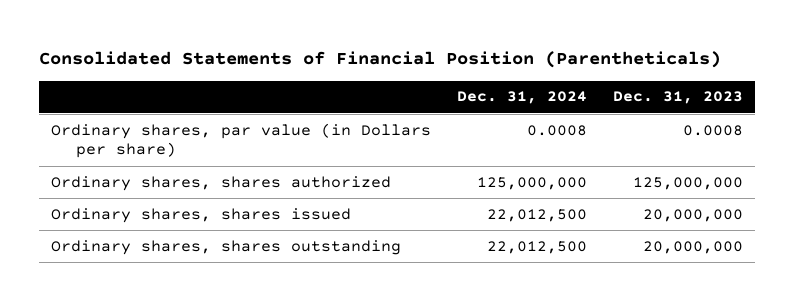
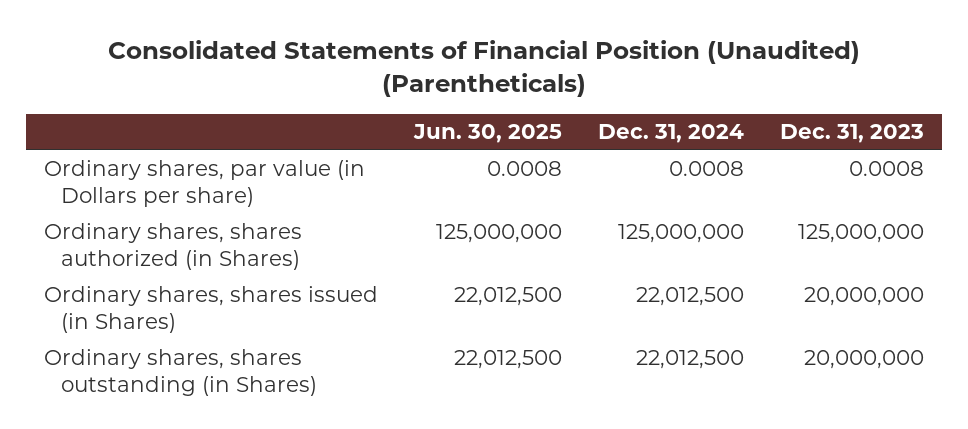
- Consolidated Statements of Financial Position (Parentheticals)
+ Consolidated Statements of Financial Position (Unaudited) (Parentheticals)
- | Dec. 31, 2024 | Dec. 31, 2023
+ | Jun. 30, 2025 | Dec. 31, 2024 | Dec. 31, 2023
- Ordinary shares, shares authorized | 125,000,000 | 125,000,000
- Ordinary shares, shares issued | 22,012,500 | 20,000,000
- Ordinary shares, shares outstanding | 22,012,500 | 20,000,000
+ Ordinary shares, shares authorized (in Shares) | 125,000,000 | 125,000,000 | 125,000,000
+ Ordinary shares, shares issued (in Shares) | 22,012,500 | 22,012,500 | 20,000,000
+ Ordinary shares, shares outstanding (in Shares) | 22,012,500 | 22,012,500 | 20,000,000

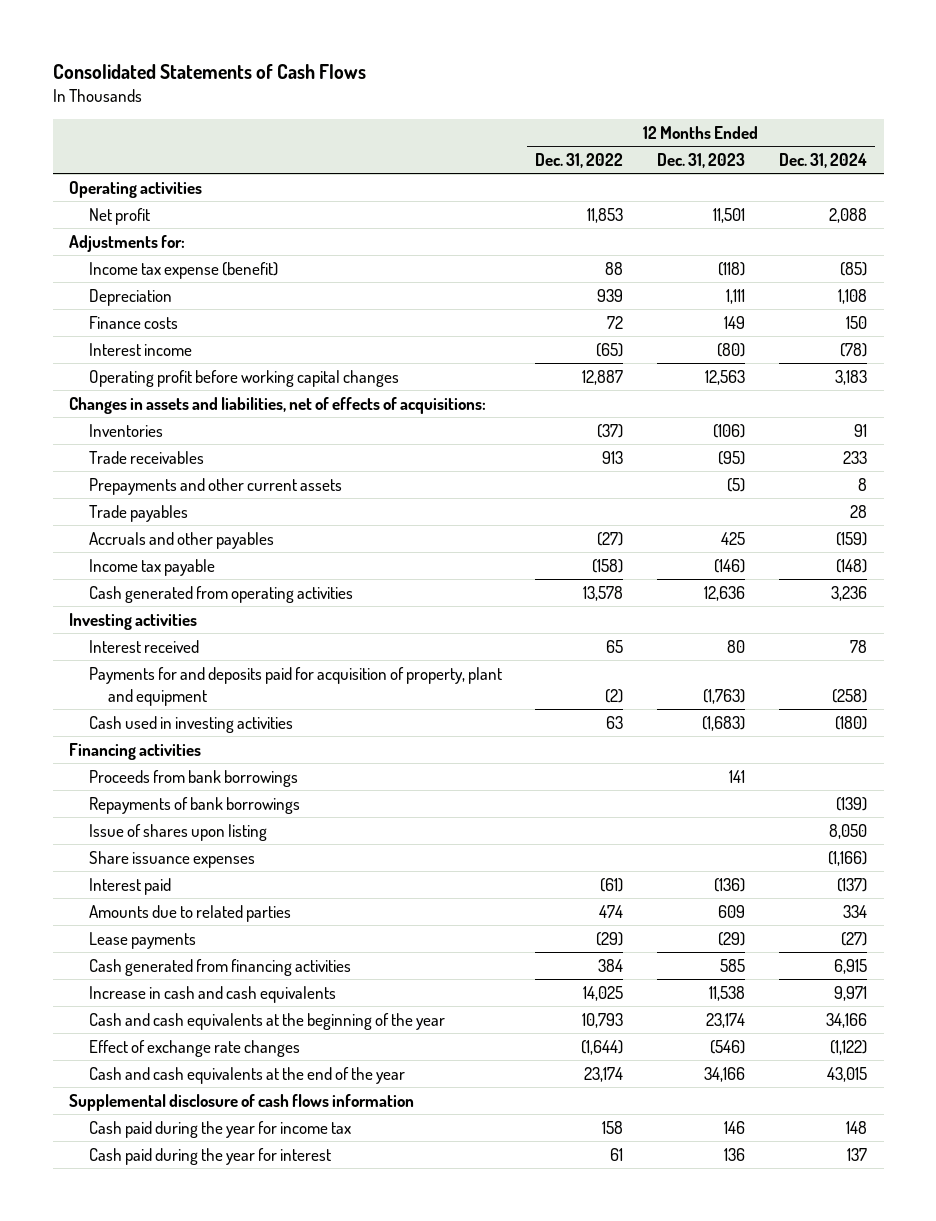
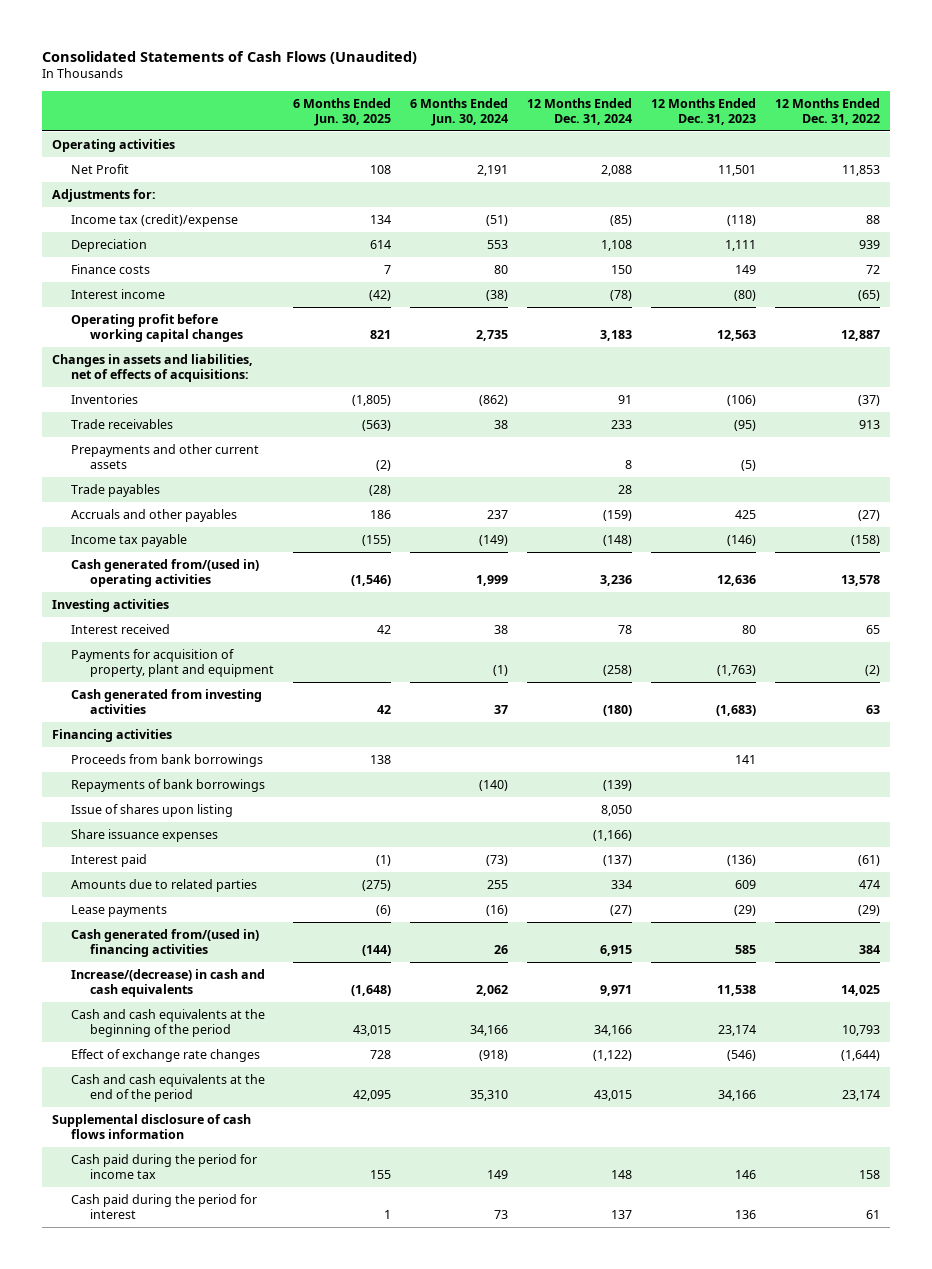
- Consolidated Statements of Cash Flows
+ Consolidated Statements of Cash Flows (Unaudited)
- | 12 Months Ended Dec. 31, 2022 | 12 Months Ended Dec. 31, 2023 | 12 Months Ended Dec. 31, 2024
+ | 6 Months Ended Jun. 30, 2025 | 6 Months Ended Jun. 30, 2024 | 12 Months Ended Dec. 31, 2024 | 12 Months Ended Dec. 31, 2023 | 12 Months Ended Dec. 31, 2022
- Net profit | 11,853 | 11,501 | 2,088
+ Net Profit | 108 | 2,191 | 2,088 | 11,501 | 11,853
- Income tax expense (benefit) | 88 | (118) | (85)
+ Income tax (credit)/expense | 134 | (51) | (85) | (118) | 88
- Cash generated from operating activities | 13,578 | 12,636 | 3,236
+ Cash generated from/(used in) operating activities | (1,546) | 1,999 | 3,236 | 12,636 | 13,578
- Payments for and deposits paid for acquisition of property, plant and equipment | (2) | (1,763) | (258)
- Cash used in investing activities | 63 | (1,683) | (180)
+ Payments for acquisition of property, plant and equipment | | (1) | (258) | (1,763) | (2)
+ Cash generated from investing activities | 42 | 37 | (180) | (1,683) | 63
- Cash generated from financing activities | 384 | 585 | 6,915
- Increase in cash and cash equivalents | 14,025 | 11,538 | 9,971
- Cash and cash equivalents at the beginning of the year | 10,793 | 23,174 | 34,166
+ Cash generated from/(used in) financing activities | (144) | 26 | 6,915 | 585 | 384
+ Increase/(decrease) in cash and cash equivalents | (1,648) | 2,062 | 9,971 | 11,538 | 14,025
+ Cash and cash equivalents at the beginning of the period | 43,015 | 34,166 | 34,166 | 23,174 | 10,793
- Cash and cash equivalents at the end of the year | 23,174 | 34,166 | 43,015
+ Cash and cash equivalents at the end of the period | 42,095 | 35,310 | 43,015 | 34,166 | 23,174
- Cash paid during the year for income tax | 158 | 146 | 148
- Cash paid during the year for interest | 61 | 136 | 137
+ Cash paid during the period for income tax | 155 | 149 | 148 | 146 | 158
+ Cash paid during the period for interest | 1 | 73 | 137 | 136 | 61

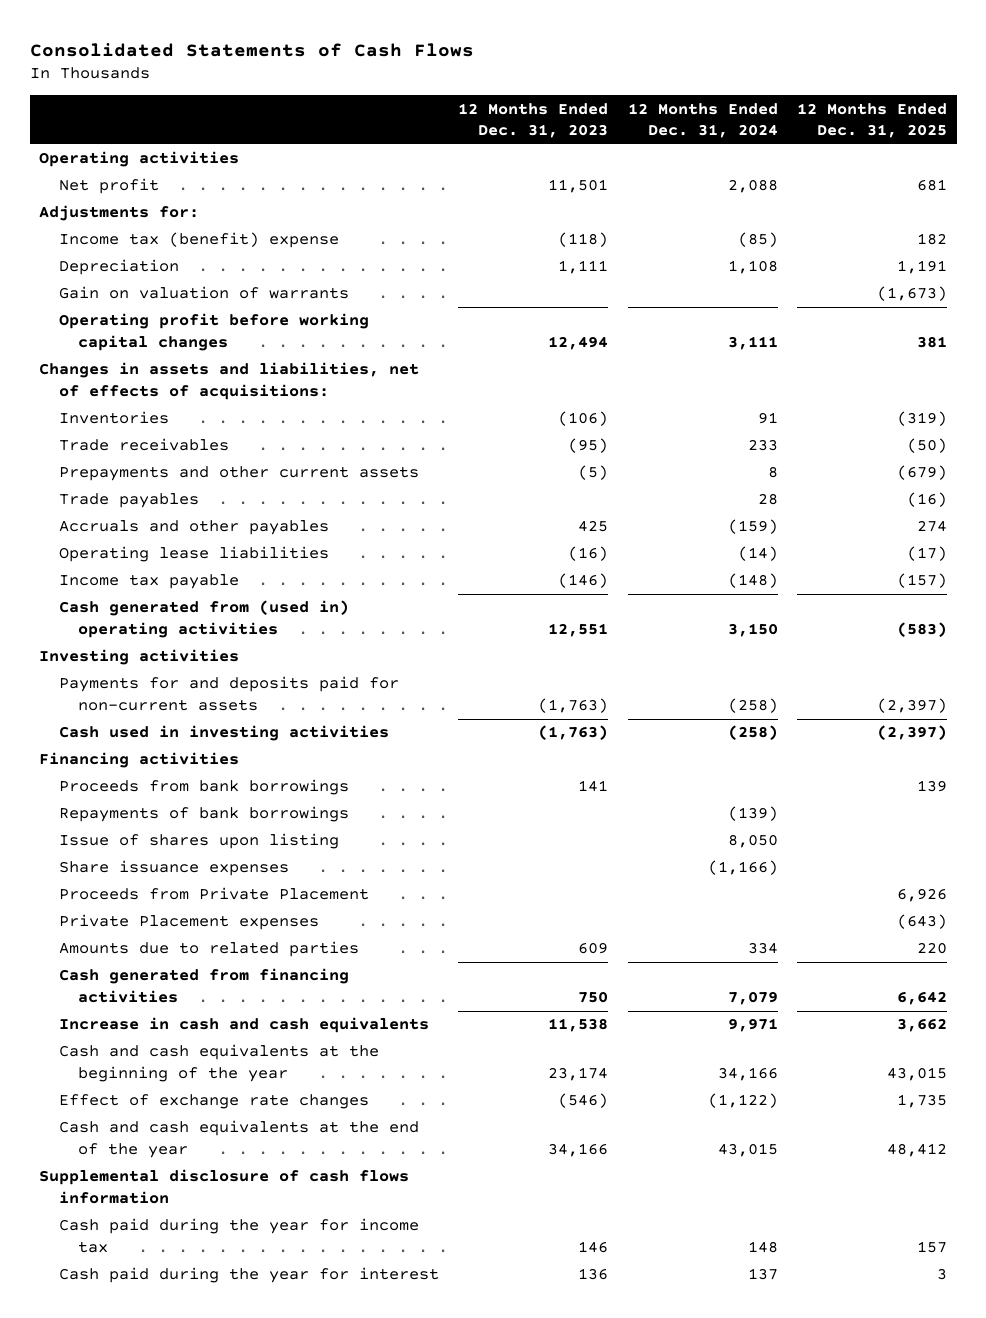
- Consolidated Statements of Cash Flows (Unaudited)
+ Consolidated Statements of Cash Flows
- | 6 Months Ended Jun. 30, 2025 | 6 Months Ended Jun. 30, 2024 | 12 Months Ended Dec. 31, 2024 | 12 Months Ended Dec. 31, 2023 | 12 Months Ended Dec. 31, 2022
+ | 12 Months Ended Dec. 31, 2023 | 12 Months Ended Dec. 31, 2024 | 12 Months Ended Dec. 31, 2025
- Net Profit | 108 | 2,191 | 2,088 | 11,501 | 11,853
+ Net profit | 11,501 | 2,088 | 681
- Income tax (credit)/expense | 134 | (51) | (85) | (118) | 88
+ Income tax (benefit) expense | (118) | (85) | 182
- Finance costs | 7 | 80 | 150 | 149 | 72
- Interest income | (42) | (38) | (78) | (80) | (65)
- Operating profit before working capital changes | 821 | 2,735 | 3,183 | 12,563 | 12,887
+ Gain on valuation of warrants | | | (1,673)
+ Operating profit before working capital changes | 12,494 | 3,111 | 381
+ Operating lease liabilities | (16) | (14) | (17)
- Cash generated from/(used in) operating activities | (1,546) | 1,999 | 3,236 | 12,636 | 13,578
+ Cash generated from (used in) operating activities | 12,551 | 3,150 | (583)
- Interest received | 42 | 38 | 78 | 80 | 65
- Payments for acquisition of property, plant and equipment | | (1) | (258) | (1,763) | (2)
- Cash generated from investing activities | 42 | 37 | (180) | (1,683) | 63
+ Payments for and deposits paid for non-current assets | (1,763) | (258) | (2,397)
+ Cash used in investing activities | (1,763) | (258) | (2,397)
- Interest paid | (1) | (73) | (137) | (136) | (61)
+ Proceeds from Private Placement | | | 6,926
+ Private Placement expenses | | | (643)
- Lease payments | (6) | (16) | (27) | (29) | (29)
- Cash generated from/(used in) financing activities | (144) | 26 | 6,915 | 585 | 384
- Increase/(decrease) in cash and cash equivalents | (1,648) | 2,062 | 9,971 | 11,538 | 14,025
- Cash and cash equivalents at the beginning of the period | 43,015 | 34,166 | 34,166 | 23,174 | 10,793
+ Cash generated from financing activities | 750 | 7,079 | 6,642
+ Increase in cash and cash equivalents | 11,538 | 9,971 | 3,662
+ Cash and cash equivalents at the beginning of the year | 23,174 | 34,166 | 43,015
- Cash and cash equivalents at the end of the period | 42,095 | 35,310 | 43,015 | 34,166 | 23,174
+ Cash and cash equivalents at the end of the year | 34,166 | 43,015 | 48,412
- Cash paid during the period for income tax | 155 | 149 | 148 | 146 | 158
- Cash paid during the period for interest | 1 | 73 | 137 | 136 | 61
+ Cash paid during the year for income tax | 146 | 148 | 157
+ Cash paid during the year for interest | 136 | 137 | 3

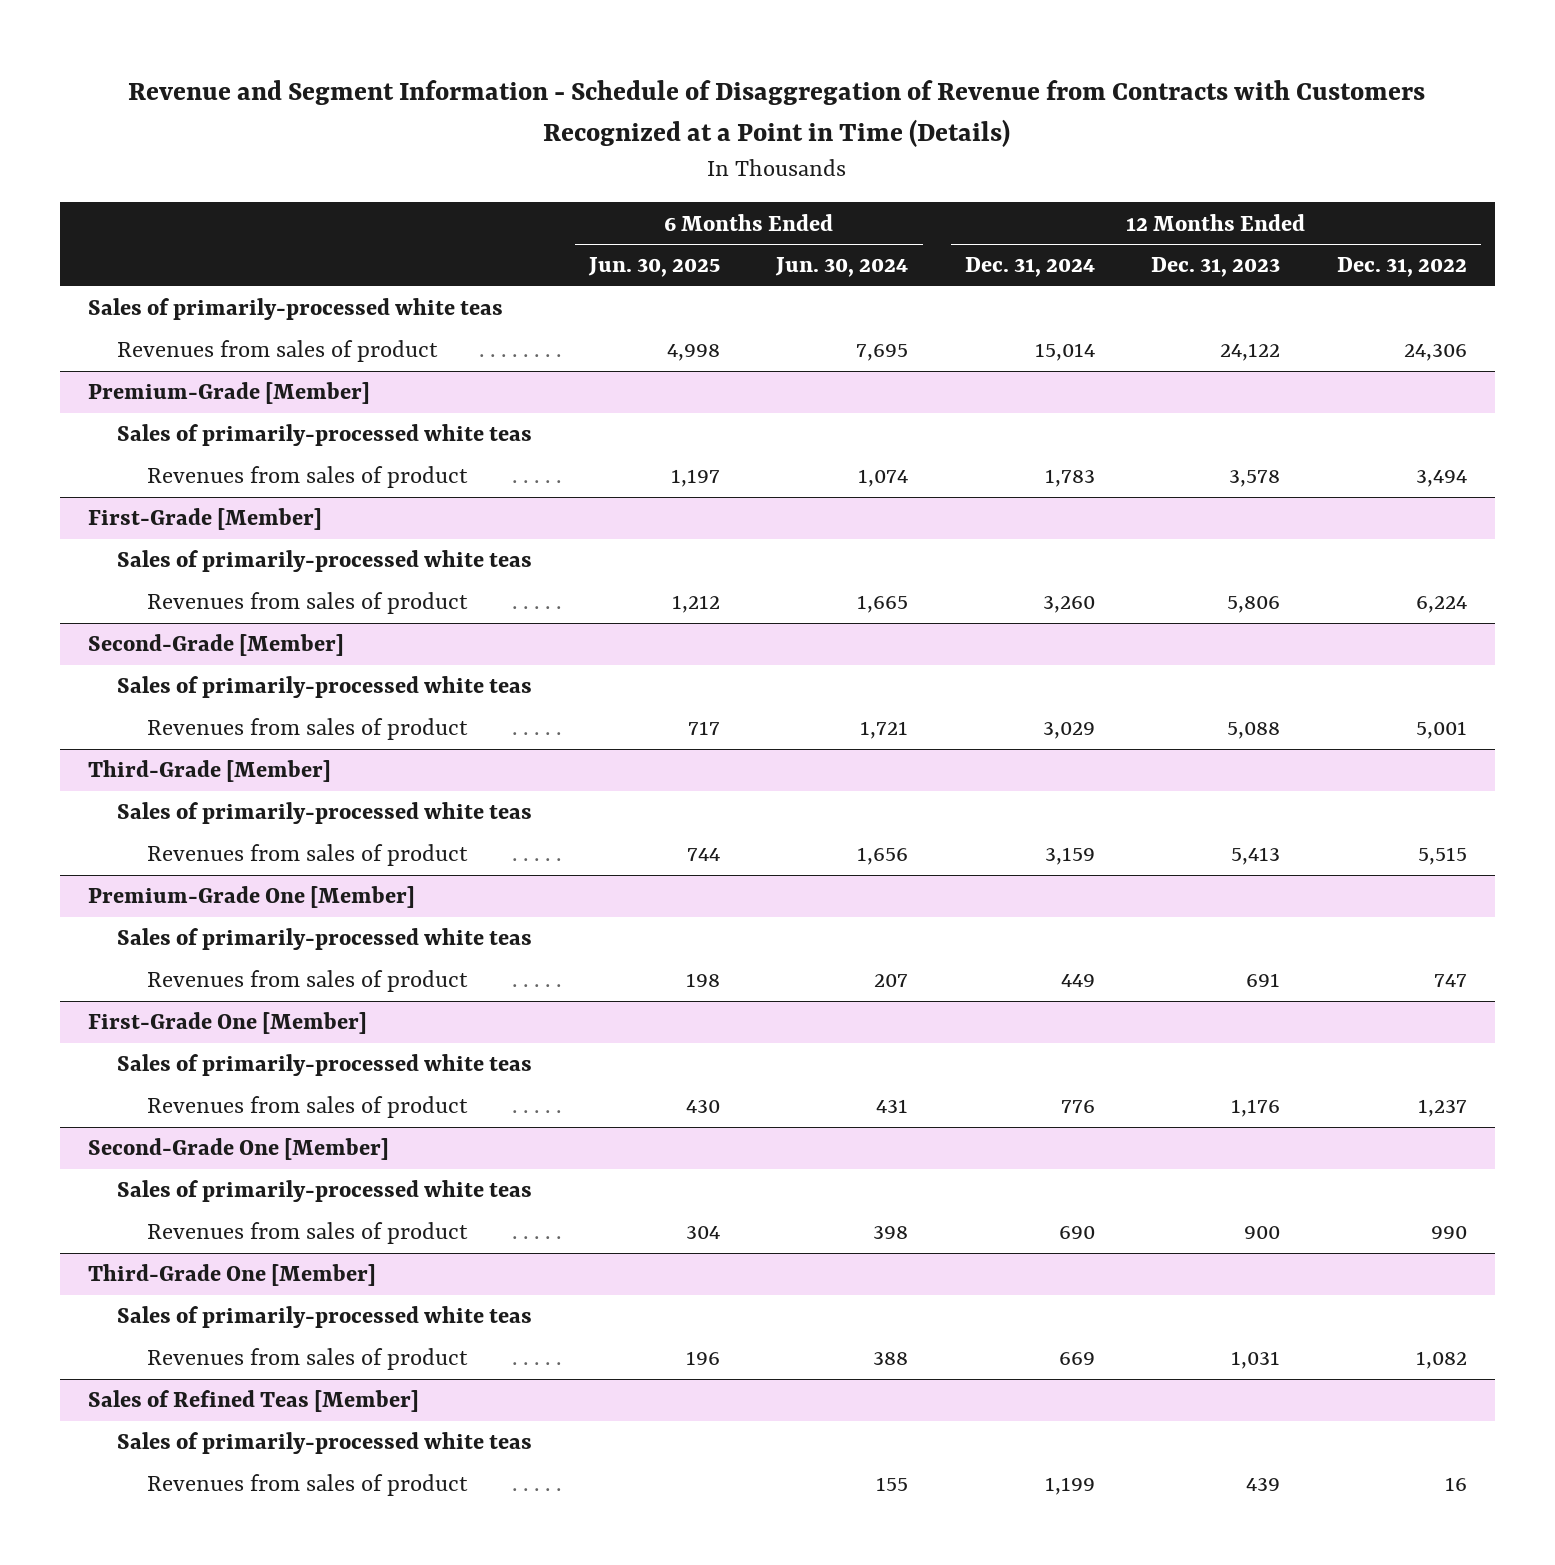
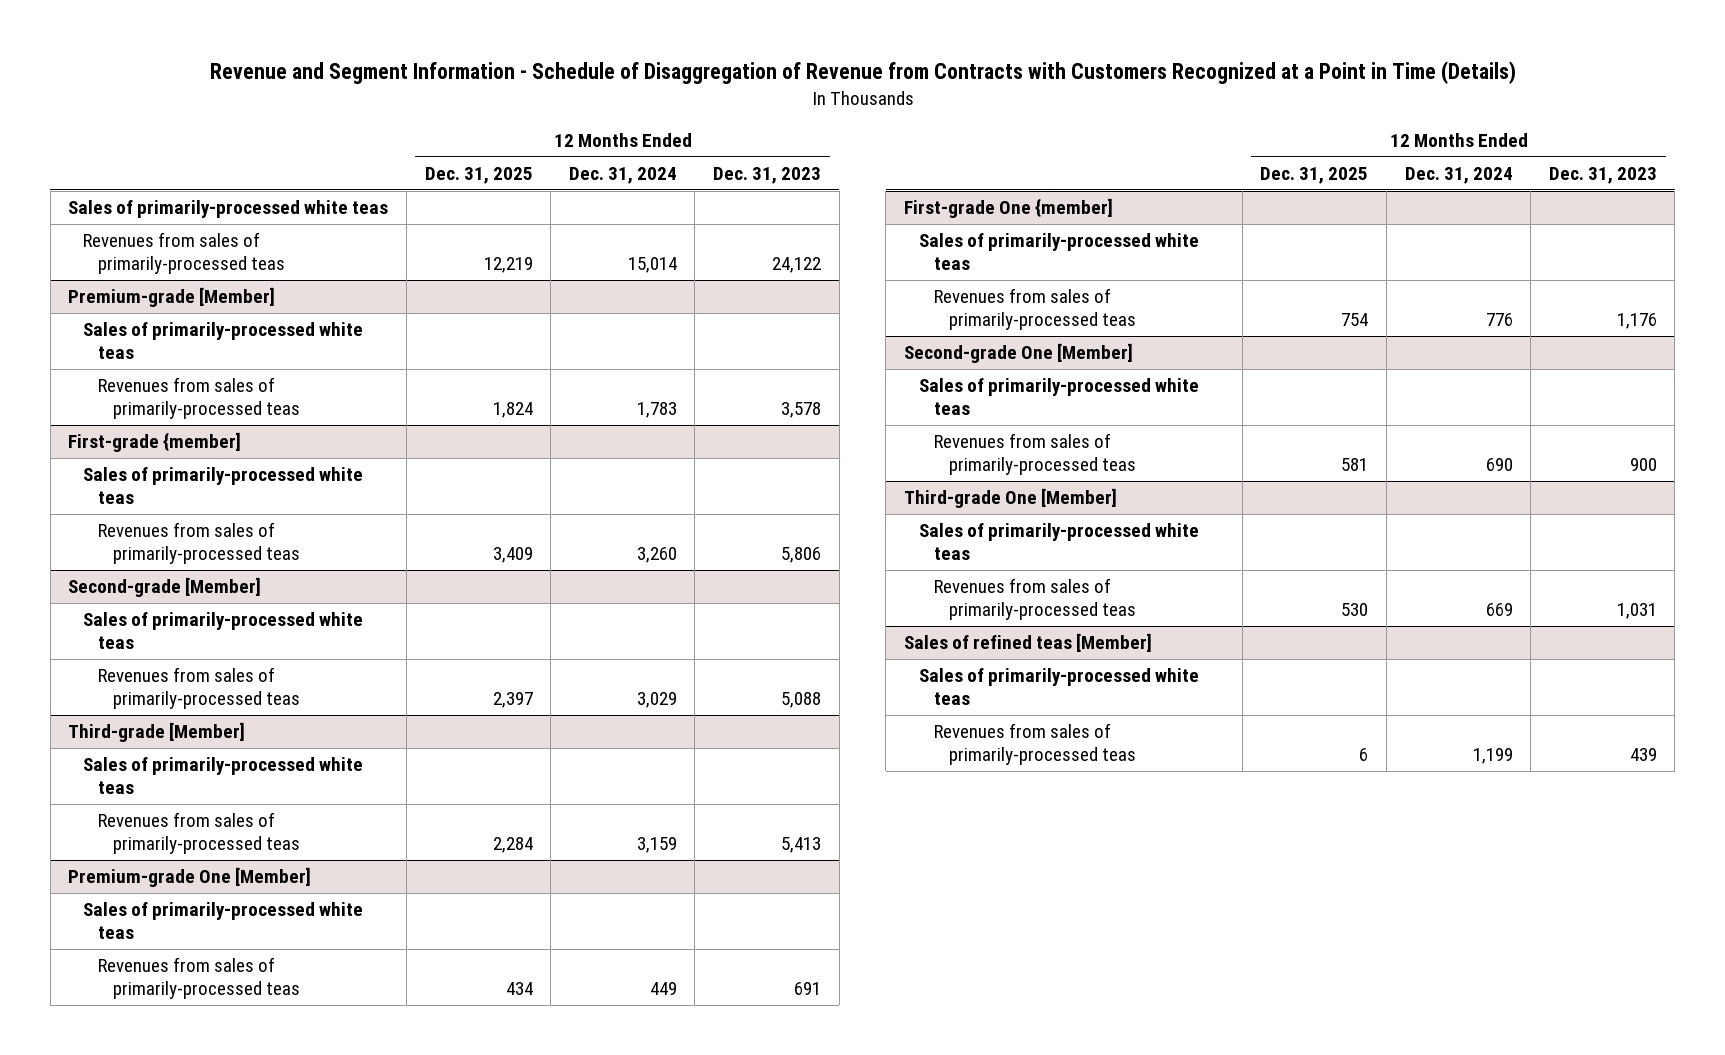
- | 6 Months Ended Jun. 30, 2025 | 6 Months Ended Jun. 30, 2024 | 12 Months Ended Dec. 31, 2024 | 12 Months Ended Dec. 31, 2023 | 12 Months Ended Dec. 31, 2022
+ | 12 Months Ended Dec. 31, 2025 | 12 Months Ended Dec. 31, 2024 | 12 Months Ended Dec. 31, 2023
- Revenues from sales of product | 4,998 | 7,695 | 15,014 | 24,122 | 24,306
- Premium-Grade [Member]
+ Revenues from sales of primarily-processed teas | 12,219 | 15,014 | 24,122
+ Premium-grade [Member]
- Revenues from sales of product | 1,197 | 1,074 | 1,783 | 3,578 | 3,494
- First-Grade [Member]
+ Revenues from sales of primarily-processed teas | 1,824 | 1,783 | 3,578
+ First-grade {member]
- Revenues from sales of product | 1,212 | 1,665 | 3,260 | 5,806 | 6,224
- Second-Grade [Member]
+ Revenues from sales of primarily-processed teas | 3,409 | 3,260 | 5,806
+ Second-grade [Member]
- Revenues from sales of product | 717 | 1,721 | 3,029 | 5,088 | 5,001
- Third-Grade [Member]
+ Revenues from sales of primarily-processed teas | 2,397 | 3,029 | 5,088
+ Third-grade [Member]
- Revenues from sales of product | 744 | 1,656 | 3,159 | 5,413 | 5,515
- Premium-Grade One [Member]
+ Revenues from sales of primarily-processed teas | 2,284 | 3,159 | 5,413
+ Premium-grade One [Member]
- Revenues from sales of product | 198 | 207 | 449 | 691 | 747
- First-Grade One [Member]
+ Revenues from sales of primarily-processed teas | 434 | 449 | 691
+ First-grade One {member]
- Revenues from sales of product | 430 | 431 | 776 | 1,176 | 1,237
- Second-Grade One [Member]
+ Revenues from sales of primarily-processed teas | 754 | 776 | 1,176
+ Second-grade One [Member]
- Revenues from sales of product | 304 | 398 | 690 | 900 | 990
- Third-Grade One [Member]
+ Revenues from sales of primarily-processed teas | 581 | 690 | 900
+ Third-grade One [Member]
- Revenues from sales of product | 196 | 388 | 669 | 1,031 | 1,082
- Sales of Refined Teas [Member]
+ Revenues from sales of primarily-processed teas | 530 | 669 | 1,031
+ Sales of refined teas [Member]
- Revenues from sales of product | | 155 | 1,199 | 439 | 16
+ Revenues from sales of primarily-processed teas | 6 | 1,199 | 439

